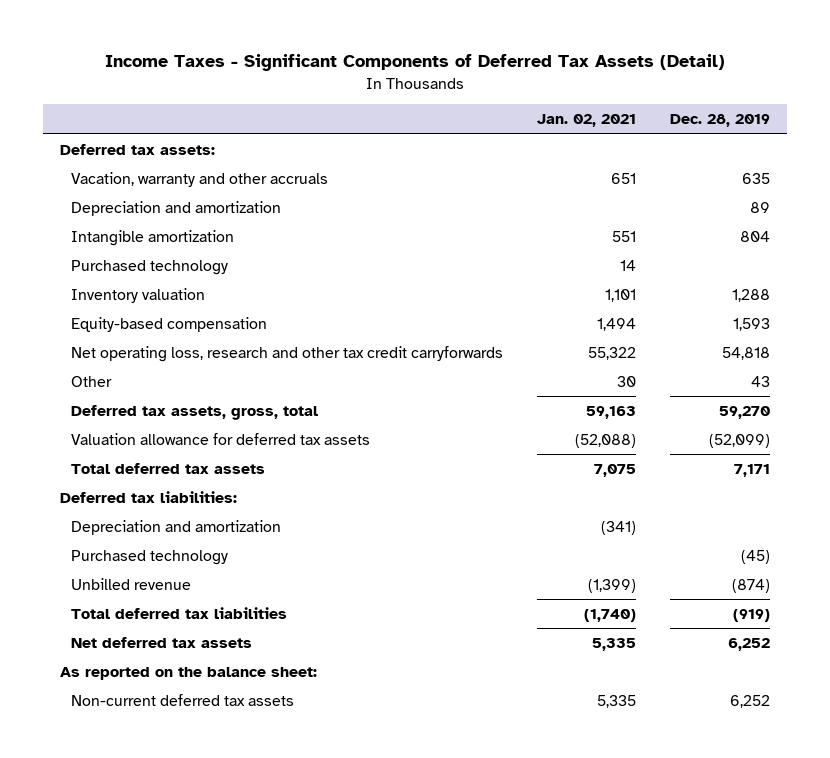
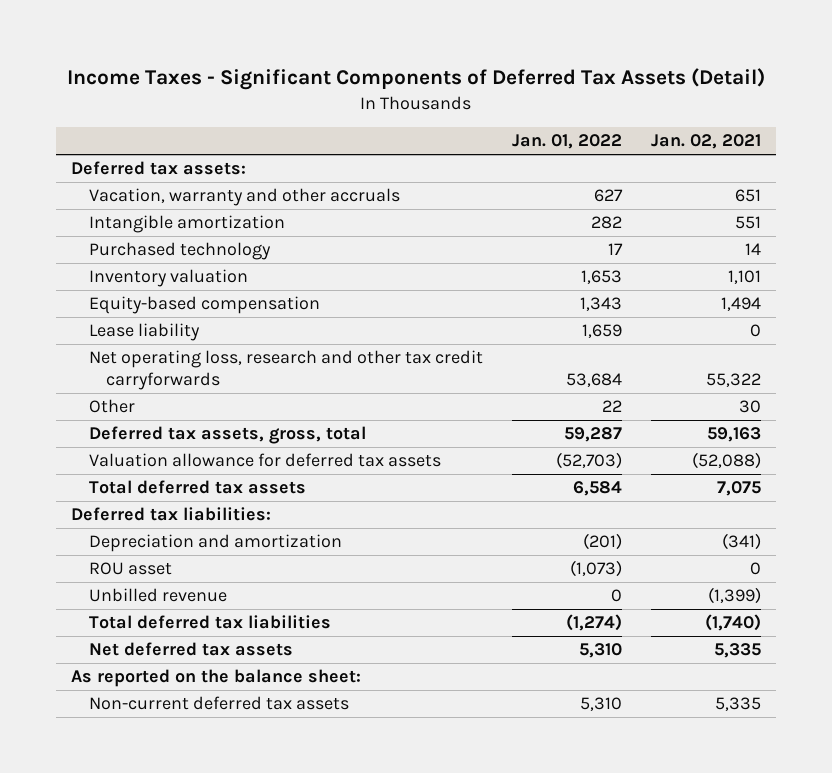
- | Jan. 02, 2021 | Dec. 28, 2019
+ | Jan. 01, 2022 | Jan. 02, 2021
- Depreciation and amortization | | 89
+ Lease liability | 1,659 | 0
- Purchased technology | | (45)
+ ROU asset | (1,073) | 0

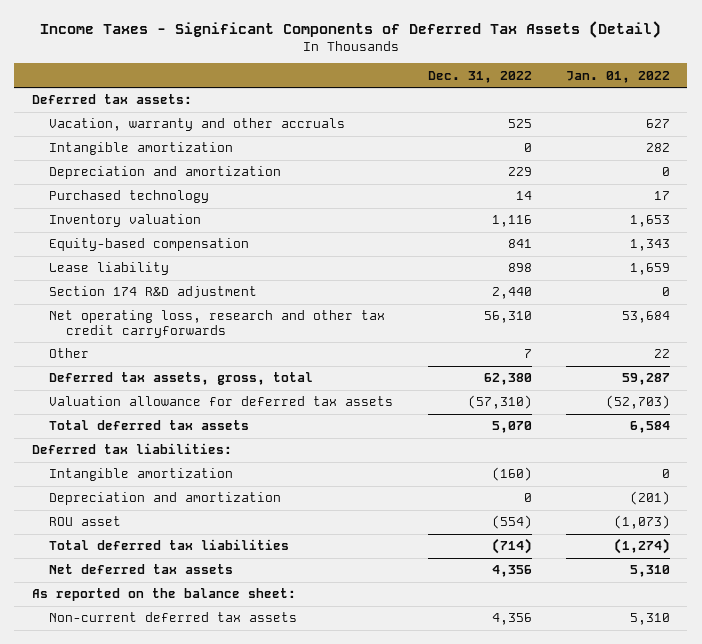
- | Jan. 01, 2022 | Jan. 02, 2021
+ | Dec. 31, 2022 | Jan. 01, 2022
+ Depreciation and amortization | 229 | 0
+ Section 174 R&D adjustment | 2,440 | 0
+ Intangible amortization | (160) | 0
- Unbilled revenue | 0 | (1,399)

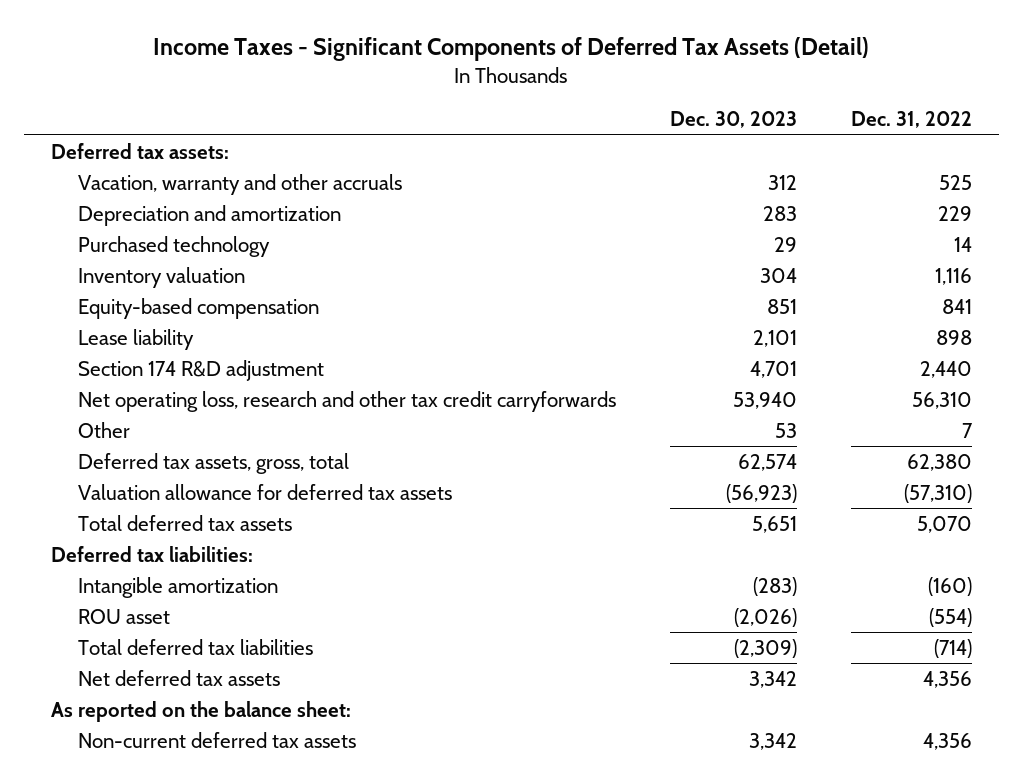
- | Dec. 31, 2022 | Jan. 01, 2022
+ | Dec. 30, 2023 | Dec. 31, 2022
- Intangible amortization | 0 | 282
- Depreciation and amortization | 0 | (201)

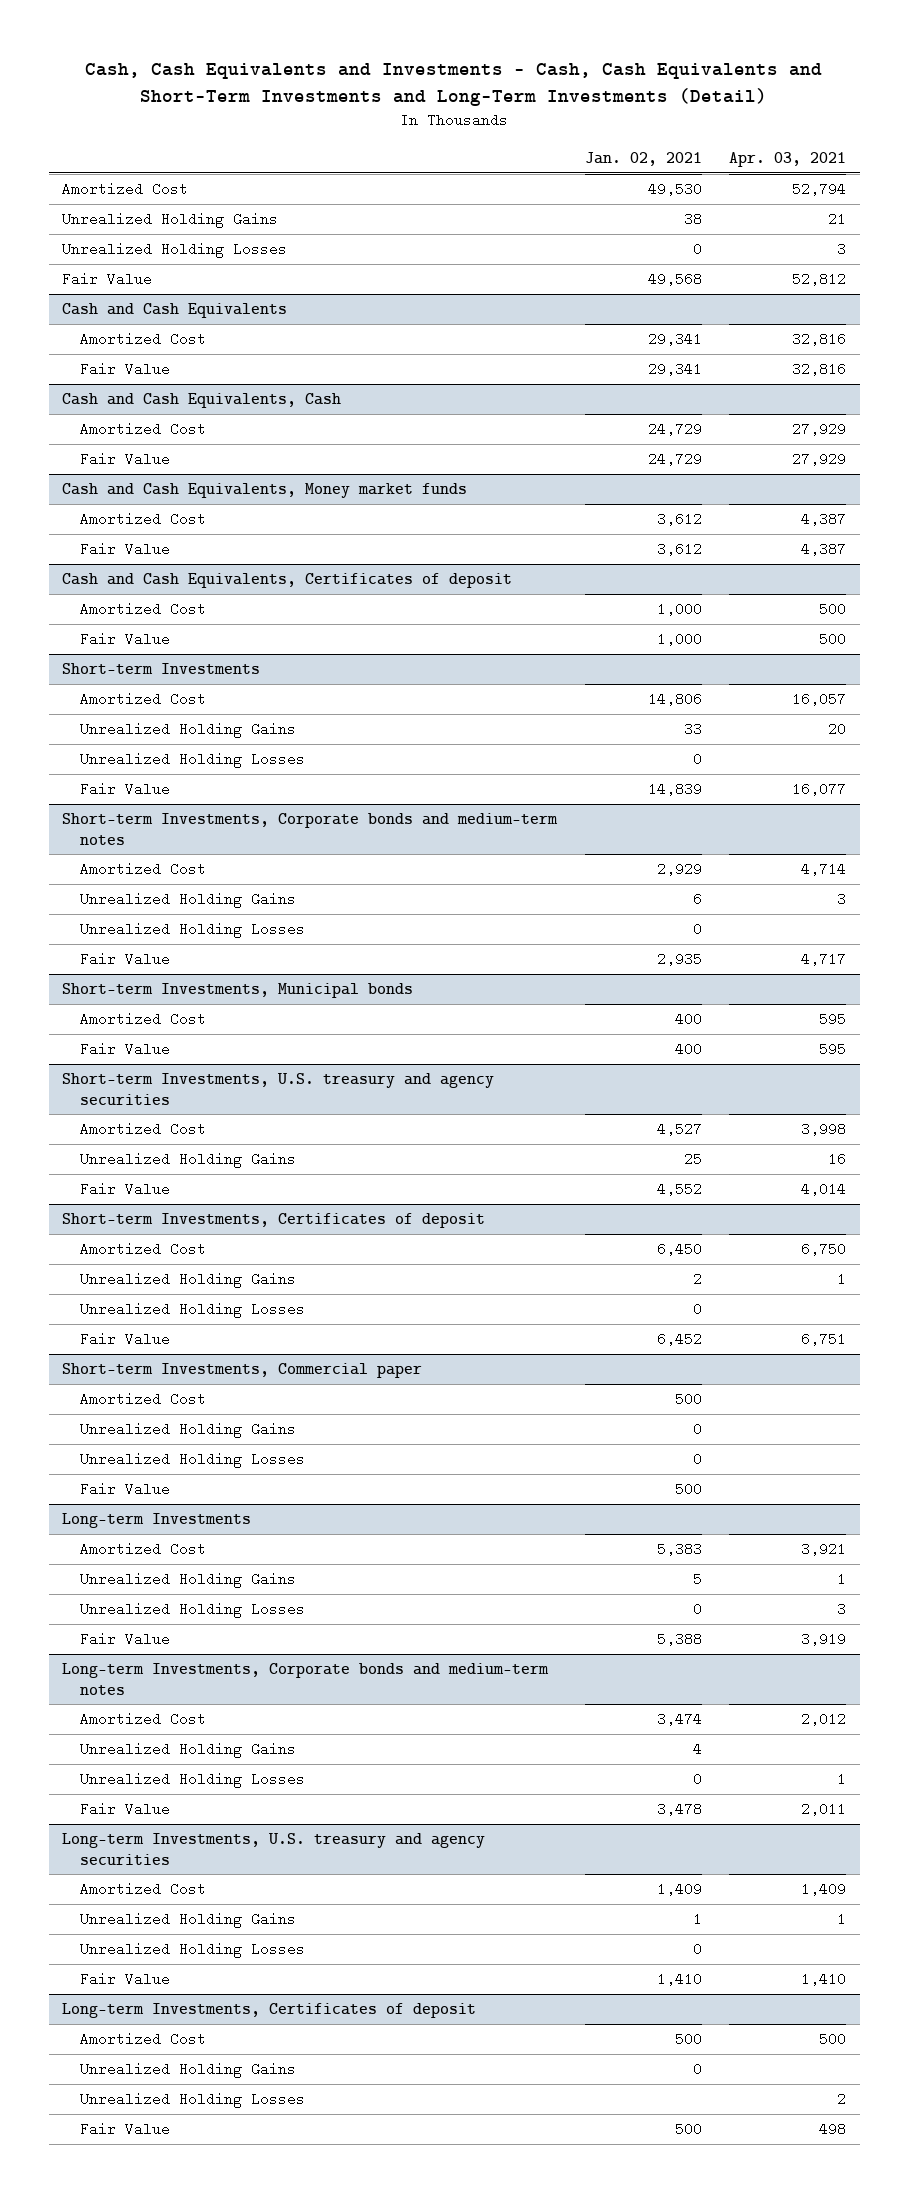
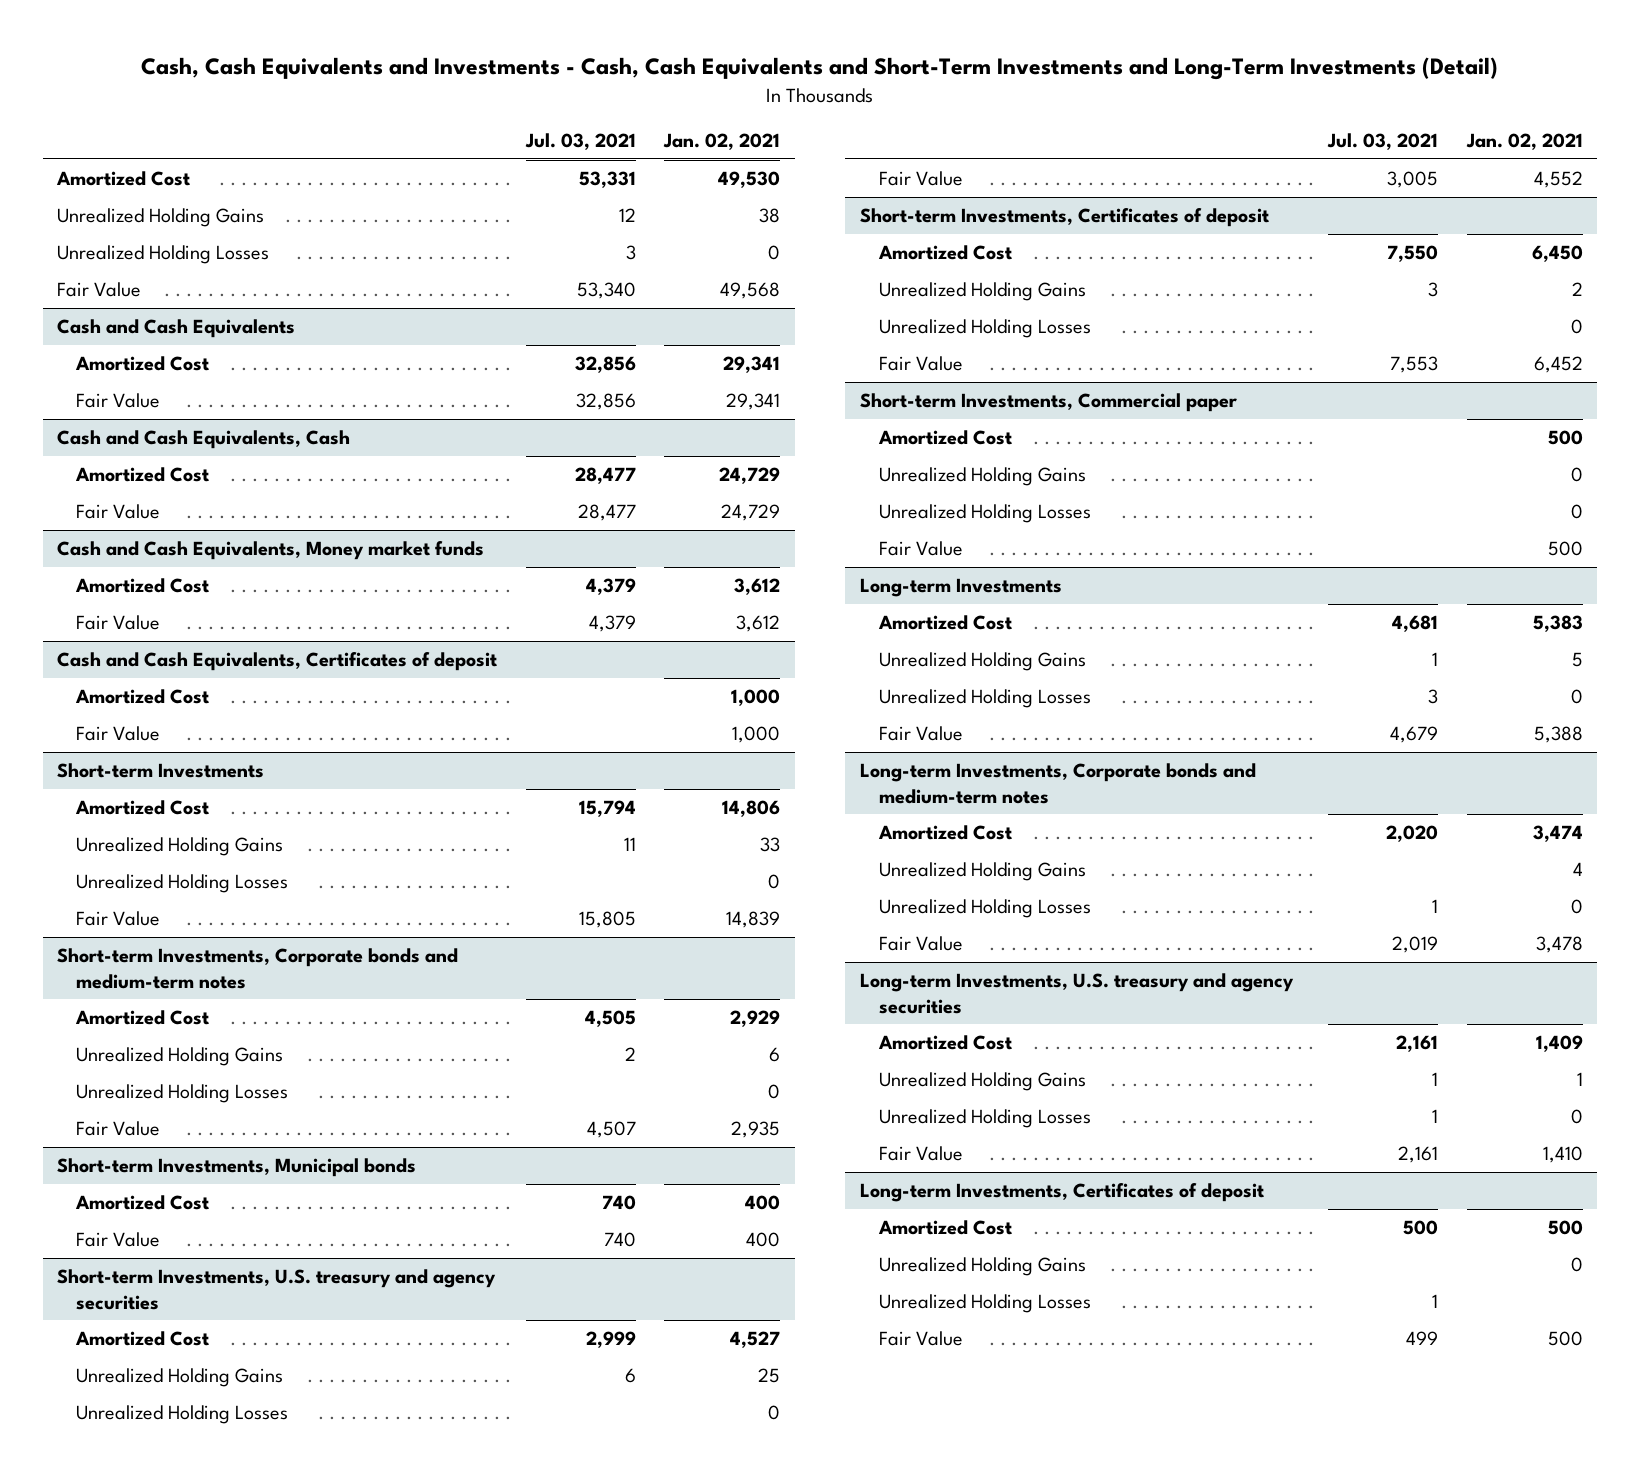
- | Jan. 02, 2021 | Apr. 03, 2021
+ | Jul. 03, 2021 | Jan. 02, 2021
@ Short-term Investments, U.S. treasury and agency securities
+ Unrealized Holding Losses | | 0

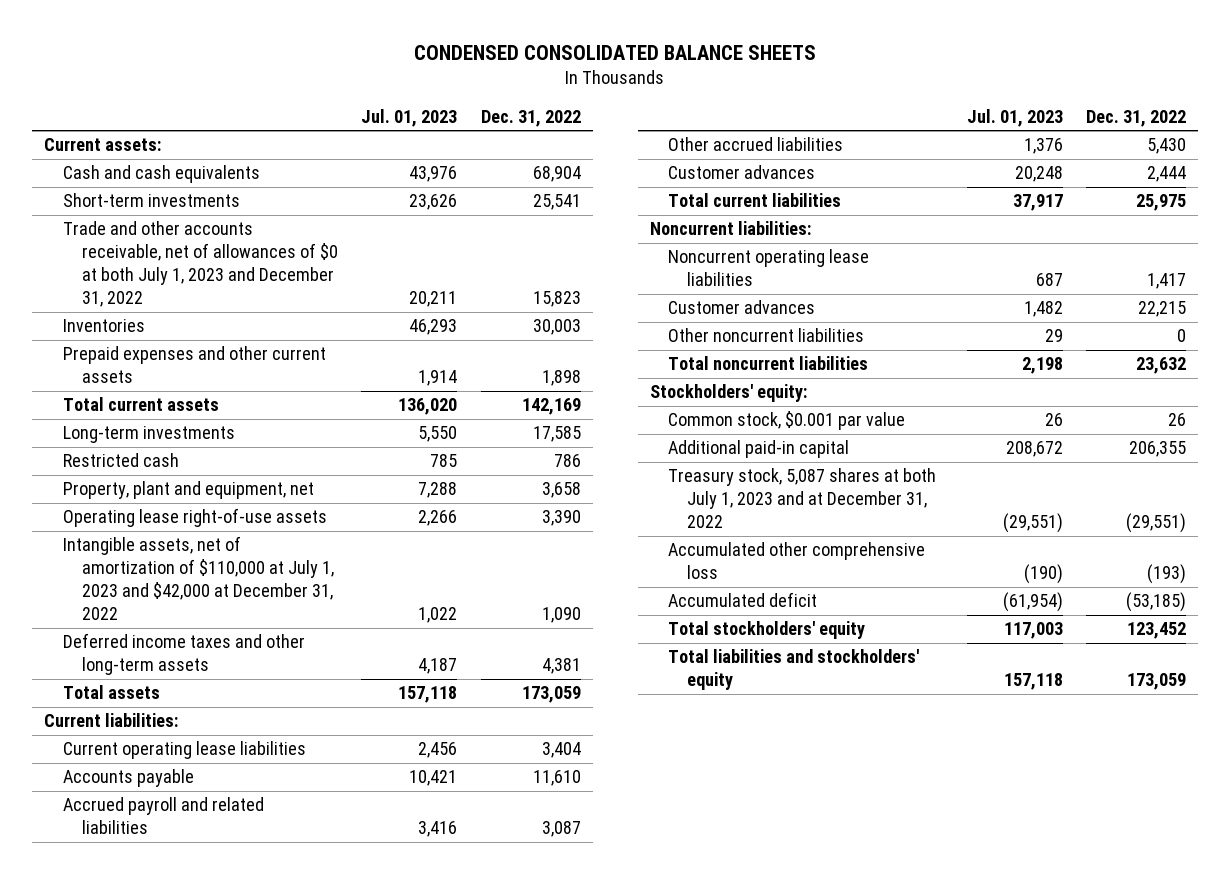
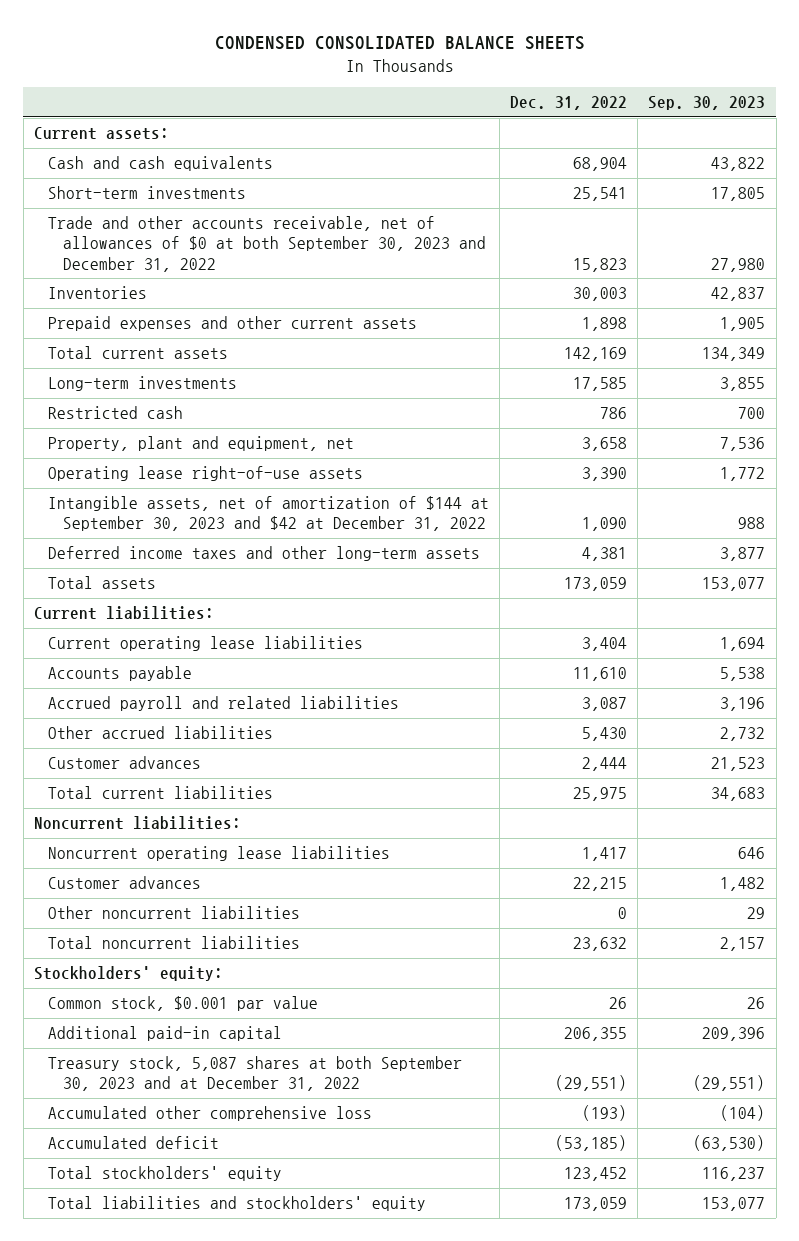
- | Jul. 01, 2023 | Dec. 31, 2022
+ | Dec. 31, 2022 | Sep. 30, 2023
- Trade and other accounts receivable, net of allowances of $0 at both July 1, 2023 and December 31, 2022 | 20,211 | 15,823
+ Trade and other accounts receivable, net of allowances of $0 at both September 30, 2023 and December 31, 2022 | 15,823 | 27,980
- Intangible assets, net of amortization of $110,000 at July 1, 2023 and $42,000 at December 31, 2022 | 1,022 | 1,090
+ Intangible assets, net of amortization of $144 at September 30, 2023 and $42 at December 31, 2022 | 1,090 | 988
- Treasury stock, 5,087 shares at both July 1, 2023 and at December 31, 2022 | (29,551) | (29,551)
+ Treasury stock, 5,087 shares at both September 30, 2023 and at December 31, 2022 | (29,551) | (29,551)

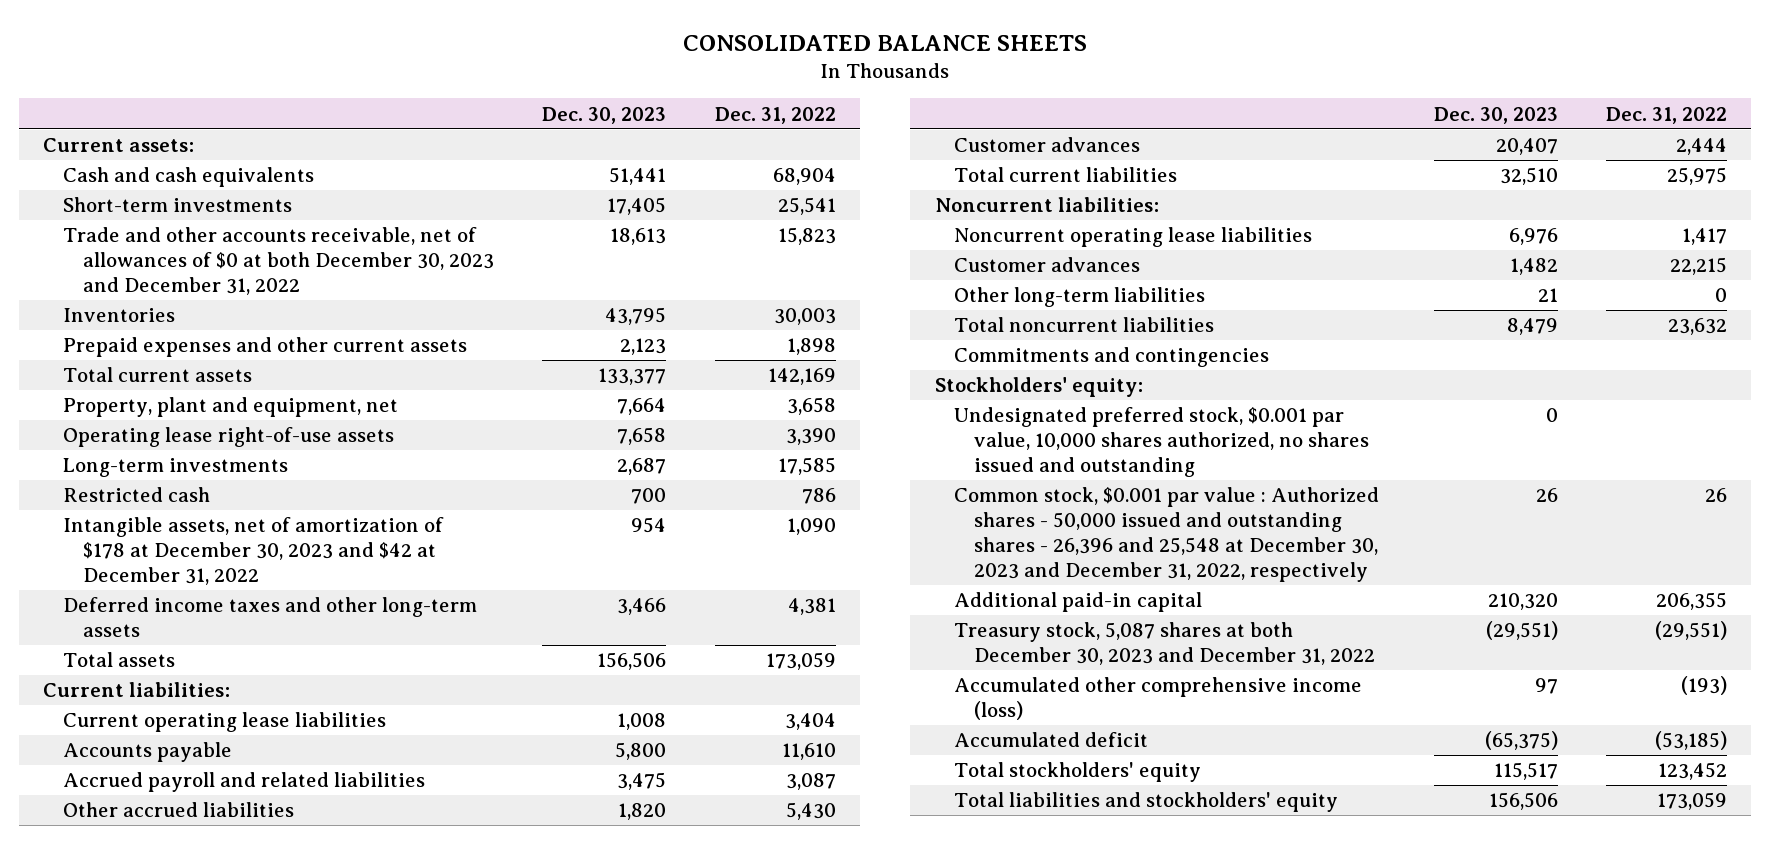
- CONDENSED CONSOLIDATED BALANCE SHEETS
+ CONSOLIDATED BALANCE SHEETS
- | Dec. 31, 2022 | Sep. 30, 2023
+ | Dec. 30, 2023 | Dec. 31, 2022
- Trade and other accounts receivable, net of allowances of $0 at both September 30, 2023 and December 31, 2022 | 15,823 | 27,980
+ Trade and other accounts receivable, net of allowances of $0 at both December 30, 2023 and December 31, 2022 | 18,613 | 15,823
- Intangible assets, net of amortization of $144 at September 30, 2023 and $42 at December 31, 2022 | 1,090 | 988
moved down: Long-term investments | 2,687 | 17,585
moved down: Restricted cash | 700 | 786
+ Intangible assets, net of amortization of $178 at December 30, 2023 and $42 at December 31, 2022 | 954 | 1,090
- Other noncurrent liabilities | 0 | 29
+ Other long-term liabilities | 21 | 0
+ Commitments and contingencies
- Common stock, $0.001 par value | 26 | 26
+ Undesignated preferred stock, $0.001 par value, 10,000 shares authorized, no shares issued and outstanding | 0 |
+ Common stock, $0.001 par value : Authorized shares - 50,000 issued and outstanding shares - 26,396 and 25,548 at December 30, 2023 and December 31, 2022, respectively | 26 | 26
- Treasury stock, 5,087 shares at both September 30, 2023 and at December 31, 2022 | (29,551) | (29,551)
- Accumulated other comprehensive loss | (193) | (104)
+ Treasury stock, 5,087 shares at both December 30, 2023 and December 31, 2022 | (29,551) | (29,551)
+ Accumulated other comprehensive income (loss) | 97 | (193)

